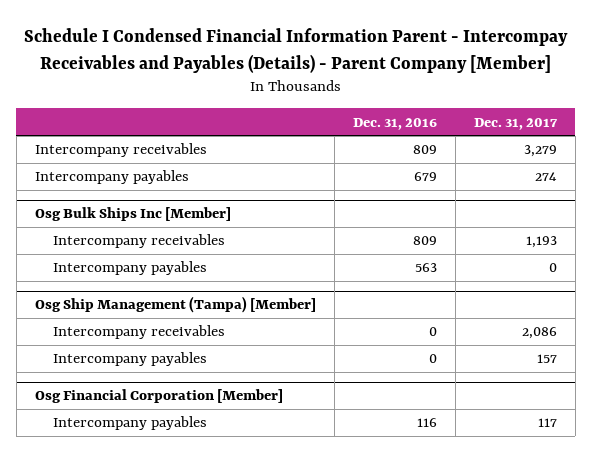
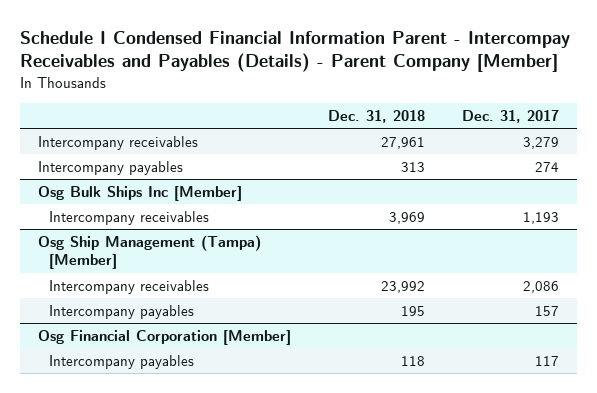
- | Dec. 31, 2016 | Dec. 31, 2017
+ | Dec. 31, 2018 | Dec. 31, 2017
@ Osg Bulk Ships Inc [Member]
- Intercompany payables | 563 | 0

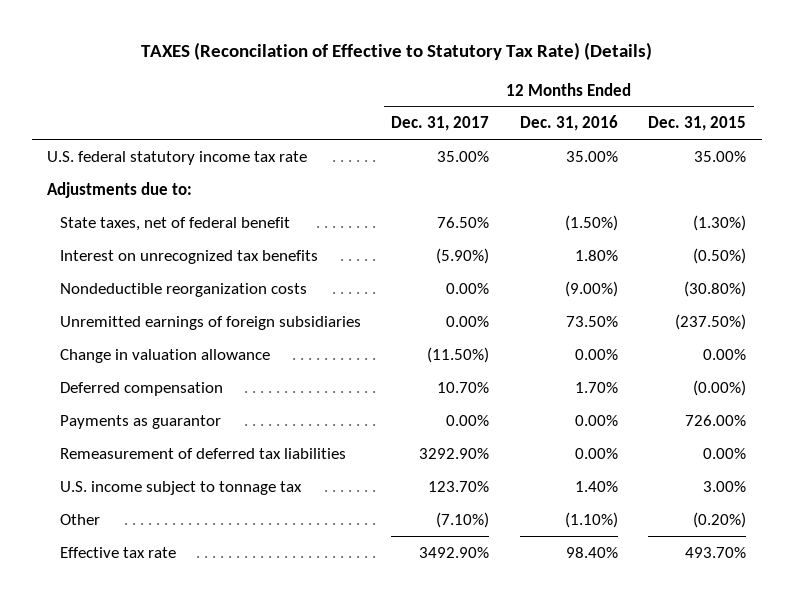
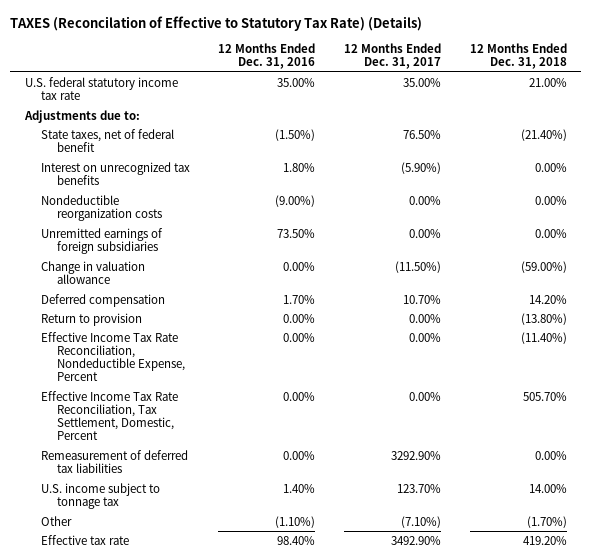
- | 12 Months Ended Dec. 31, 2017 | 12 Months Ended Dec. 31, 2016 | 12 Months Ended Dec. 31, 2015
+ | 12 Months Ended Dec. 31, 2016 | 12 Months Ended Dec. 31, 2017 | 12 Months Ended Dec. 31, 2018
- Payments as guarantor | 0.00% | 0.00% | 726.00%
+ Return to provision | 0.00% | 0.00% | (13.80%)
+ Effective Income Tax Rate Reconciliation, Nondeductible Expense, Percent | 0.00% | 0.00% | (11.40%)
+ Effective Income Tax Rate Reconciliation, Tax Settlement, Domestic, Percent | 0.00% | 0.00% | 505.70%

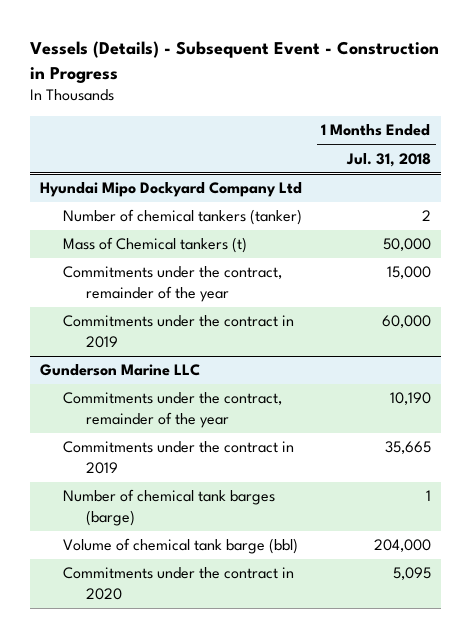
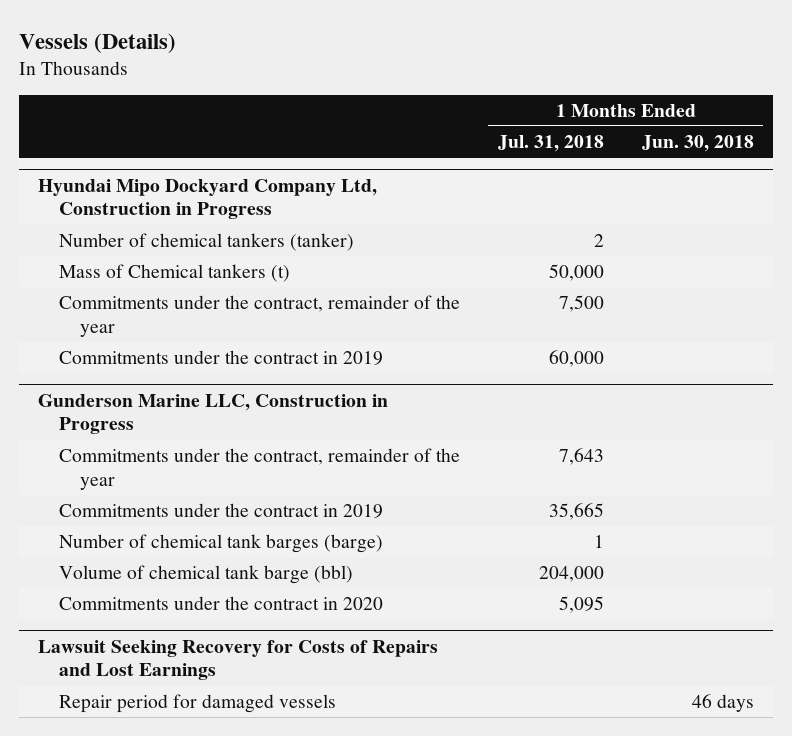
- Vessels (Details) - Subsequent Event - Construction in Progress
+ Vessels (Details)
- | 1 Months Ended Jul. 31, 2018
+ | 1 Months Ended Jul. 31, 2018 | 1 Months Ended Jun. 30, 2018
- Hyundai Mipo Dockyard Company Ltd
+ Hyundai Mipo Dockyard Company Ltd, Construction in Progress
- Commitments under the contract, remainder of the year | 15,000
+ Commitments under the contract, remainder of the year | 7,500 |
- Gunderson Marine LLC
- Commitments under the contract, remainder of the year | 10,190
+ Gunderson Marine LLC, Construction in Progress
+ Commitments under the contract, remainder of the year | 7,643 |
+ Lawsuit Seeking Recovery for Costs of Repairs and Lost Earnings
+ Repair period for damaged vessels | | 46 days

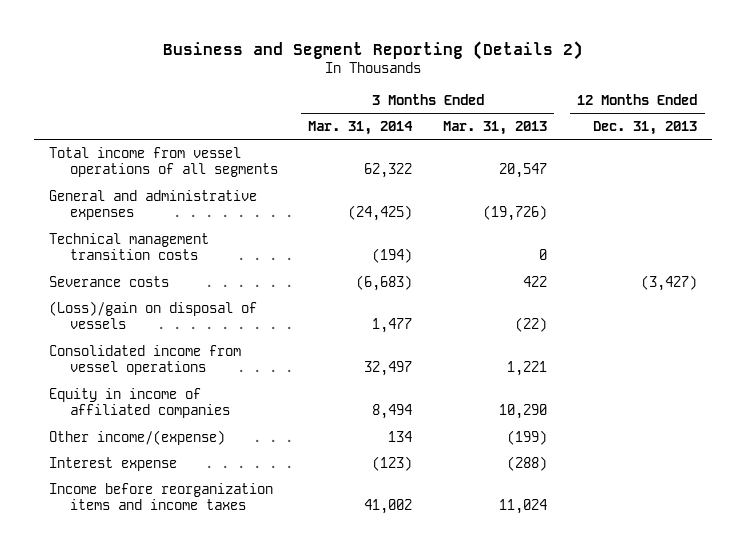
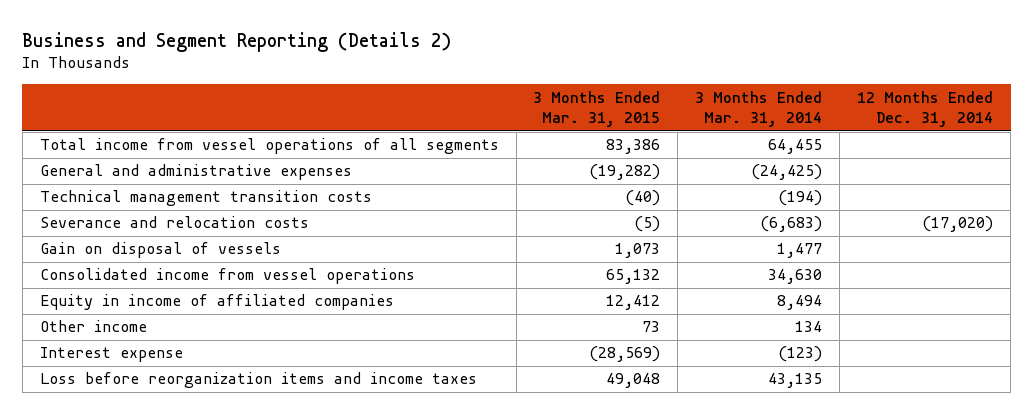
- | 3 Months Ended Mar. 31, 2014 | 3 Months Ended Mar. 31, 2013 | 12 Months Ended Dec. 31, 2013
+ | 3 Months Ended Mar. 31, 2015 | 3 Months Ended Mar. 31, 2014 | 12 Months Ended Dec. 31, 2014
- Total income from vessel operations of all segments | 62,322 | 20,547 |
+ Total income from vessel operations of all segments | 83,386 | 64,455 |
- Severance costs | (6,683) | 422 | (3,427)
- (Loss)/gain on disposal of vessels | 1,477 | (22) |
- Consolidated income from vessel operations | 32,497 | 1,221 |
+ Severance and relocation costs | (5) | (6,683) | (17,020)
+ Gain on disposal of vessels | 1,073 | 1,477 |
+ Consolidated income from vessel operations | 65,132 | 34,630 |
- Other income/(expense) | 134 | (199) |
+ Other income | 73 | 134 |
- Income before reorganization items and income taxes | 41,002 | 11,024 |
+ Loss before reorganization items and income taxes | 49,048 | 43,135 |

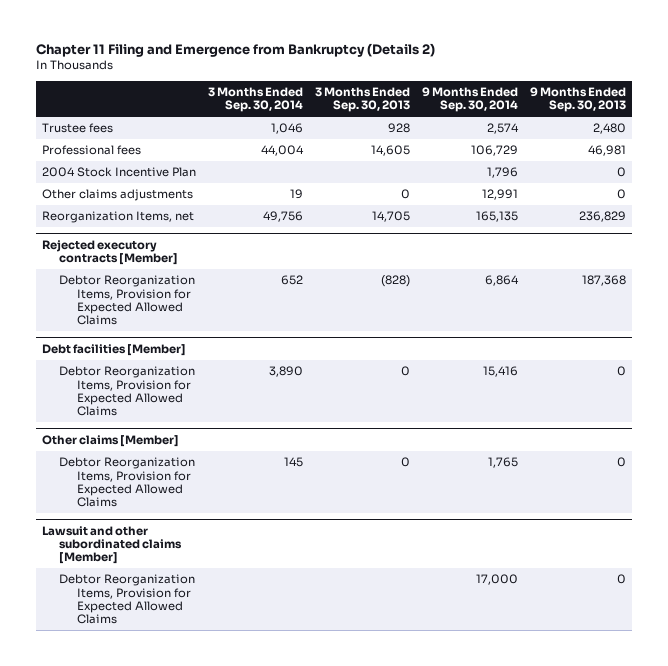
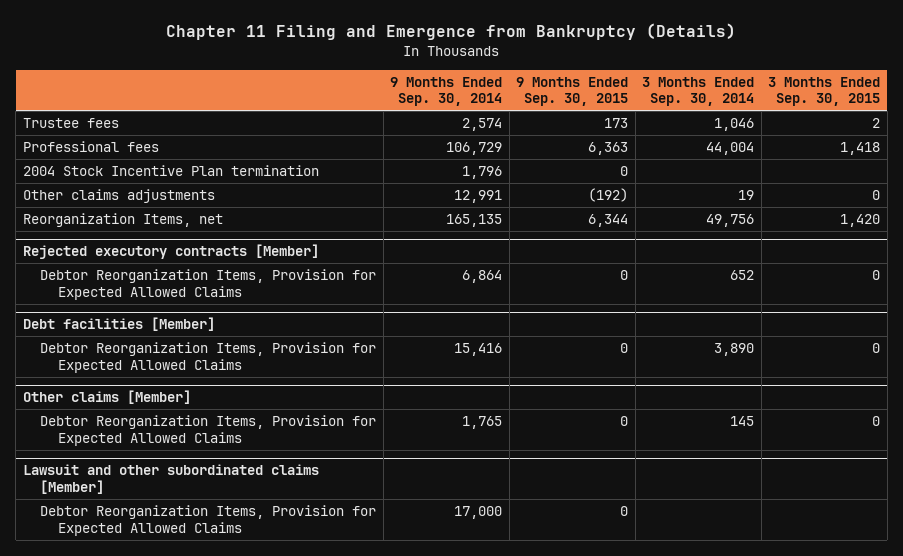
- Chapter 11 Filing and Emergence from Bankruptcy (Details 2)
+ Chapter 11 Filing and Emergence from Bankruptcy (Details)
- | 3 Months Ended Sep. 30, 2014 | 3 Months Ended Sep. 30, 2013 | 9 Months Ended Sep. 30, 2014 | 9 Months Ended Sep. 30, 2013
+ | 9 Months Ended Sep. 30, 2014 | 9 Months Ended Sep. 30, 2015 | 3 Months Ended Sep. 30, 2014 | 3 Months Ended Sep. 30, 2015
- 2004 Stock Incentive Plan | | | 1,796 | 0
+ 2004 Stock Incentive Plan termination | 1,796 | 0 | |

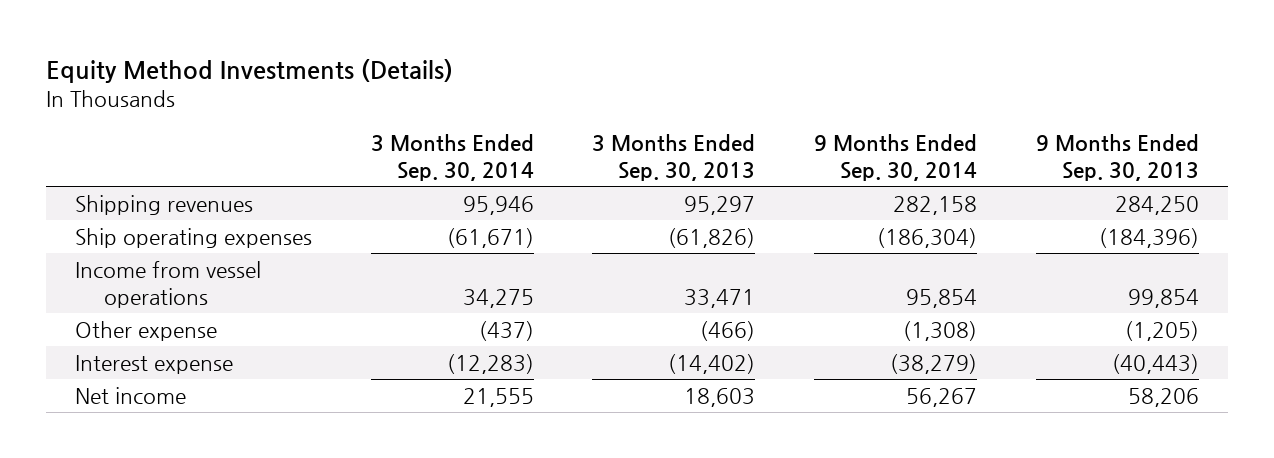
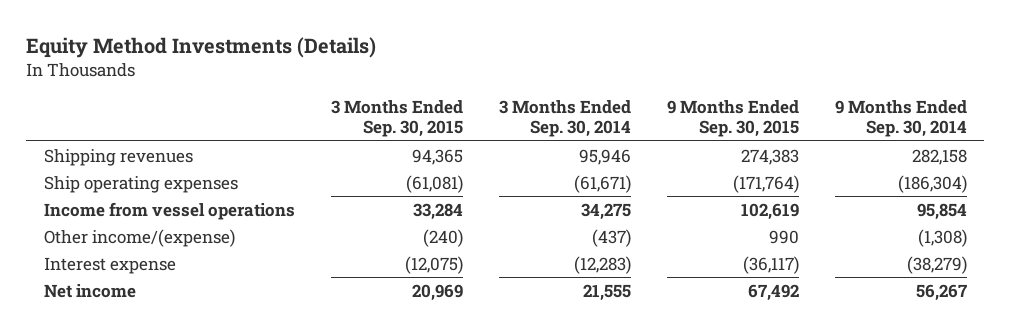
- | 3 Months Ended Sep. 30, 2014 | 3 Months Ended Sep. 30, 2013 | 9 Months Ended Sep. 30, 2014 | 9 Months Ended Sep. 30, 2013
+ | 3 Months Ended Sep. 30, 2015 | 3 Months Ended Sep. 30, 2014 | 9 Months Ended Sep. 30, 2015 | 9 Months Ended Sep. 30, 2014
- Other expense | (437) | (466) | (1,308) | (1,205)
+ Other income/(expense) | (240) | (437) | 990 | (1,308)

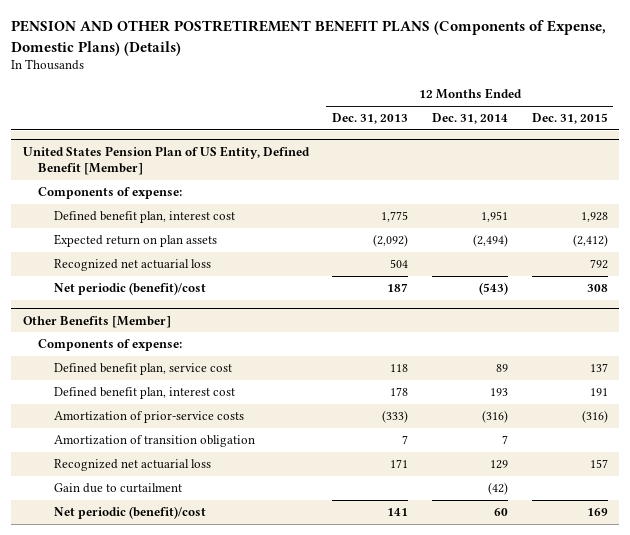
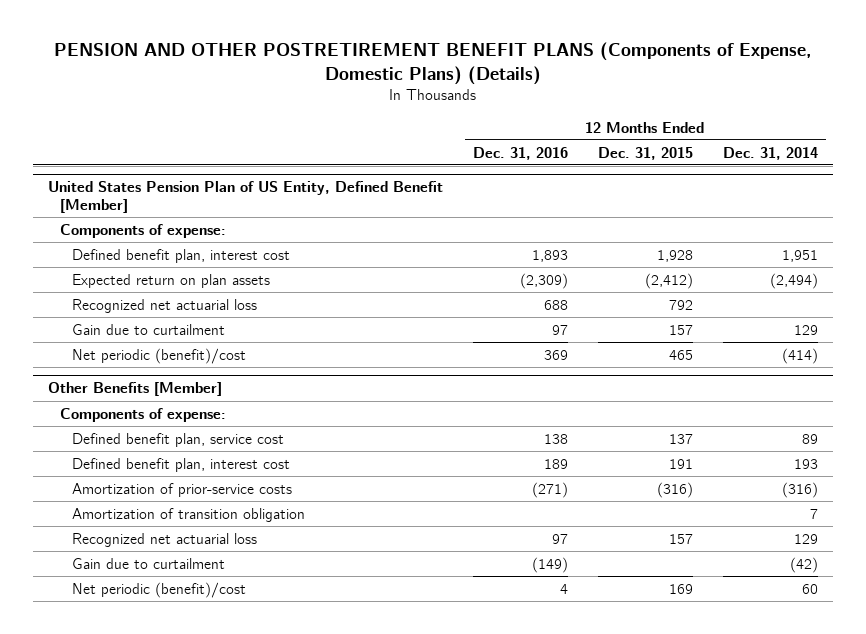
- | 12 Months Ended Dec. 31, 2013 | 12 Months Ended Dec. 31, 2014 | 12 Months Ended Dec. 31, 2015
+ | 12 Months Ended Dec. 31, 2016 | 12 Months Ended Dec. 31, 2015 | 12 Months Ended Dec. 31, 2014
@ United States Pension Plan of US Entity, Defined Benefit [Member]
- Net periodic (benefit)/cost | 187 | (543) | 308
+ Gain due to curtailment | 97 | 157 | 129
+ Net periodic (benefit)/cost | 369 | 465 | (414)

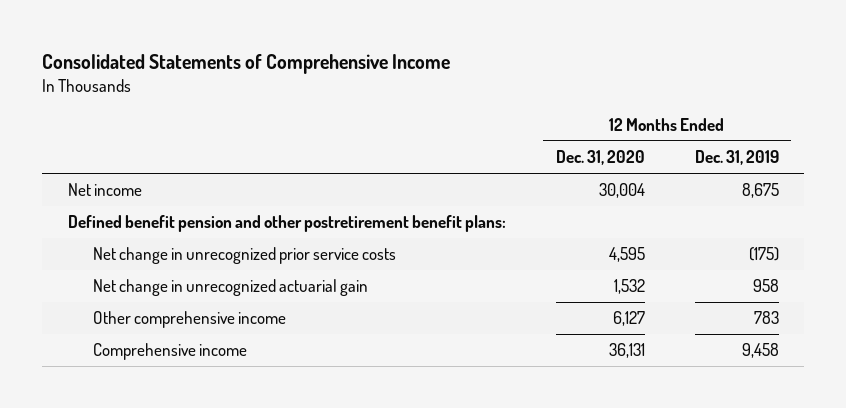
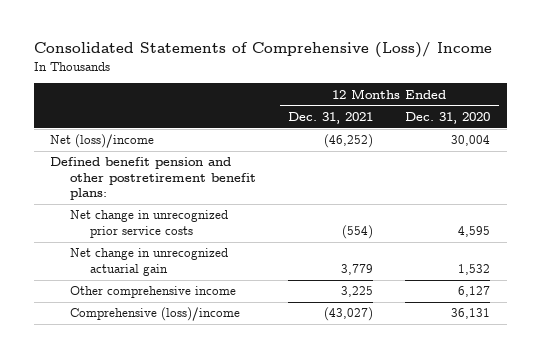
- Consolidated Statements of Comprehensive Income
+ Consolidated Statements of Comprehensive (Loss)/ Income
- | 12 Months Ended Dec. 31, 2020 | 12 Months Ended Dec. 31, 2019
+ | 12 Months Ended Dec. 31, 2021 | 12 Months Ended Dec. 31, 2020
- Net income | 30,004 | 8,675
+ Net (loss)/income | (46,252) | 30,004
- Comprehensive income | 36,131 | 9,458
+ Comprehensive (loss)/income | (43,027) | 36,131

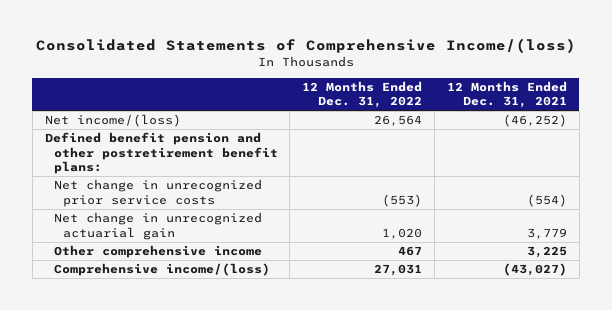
- Consolidated Statements of Comprehensive (Loss)/ Income
+ Consolidated Statements of Comprehensive Income/(loss)
- | 12 Months Ended Dec. 31, 2021 | 12 Months Ended Dec. 31, 2020
+ | 12 Months Ended Dec. 31, 2022 | 12 Months Ended Dec. 31, 2021
- Net (loss)/income | (46,252) | 30,004
+ Net income/(loss) | 26,564 | (46,252)
- Comprehensive (loss)/income | (43,027) | 36,131
+ Comprehensive income/(loss) | 27,031 | (43,027)

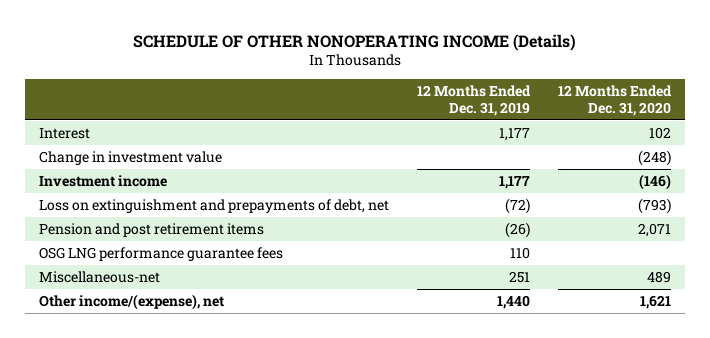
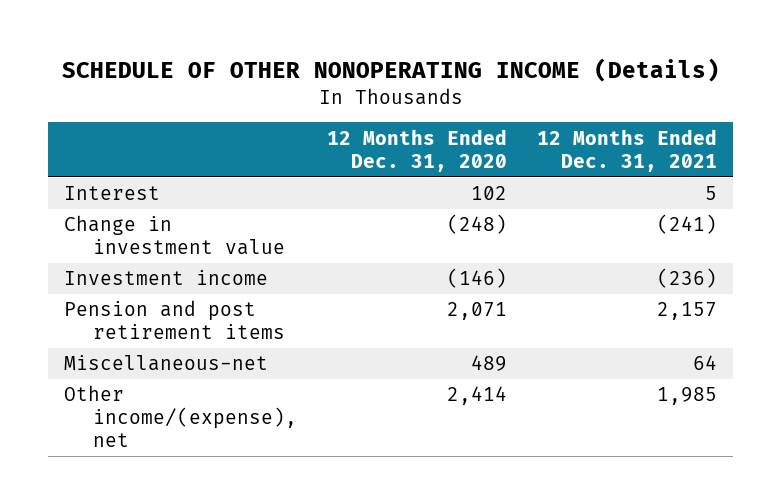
- | 12 Months Ended Dec. 31, 2019 | 12 Months Ended Dec. 31, 2020
+ | 12 Months Ended Dec. 31, 2020 | 12 Months Ended Dec. 31, 2021
- Loss on extinguishment and prepayments of debt, net | (72) | (793)
- OSG LNG performance guarantee fees | 110 |
- Other income/(expense), net | 1,440 | 1,621
+ Other income/(expense), net | 2,414 | 1,985

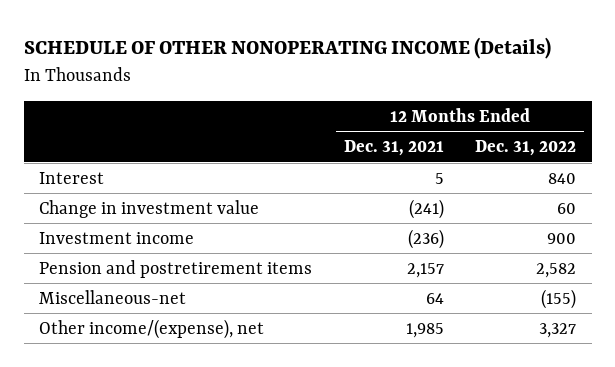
- | 12 Months Ended Dec. 31, 2020 | 12 Months Ended Dec. 31, 2021
+ | 12 Months Ended Dec. 31, 2021 | 12 Months Ended Dec. 31, 2022
- Pension and post retirement items | 2,071 | 2,157
+ Pension and postretirement items | 2,157 | 2,582

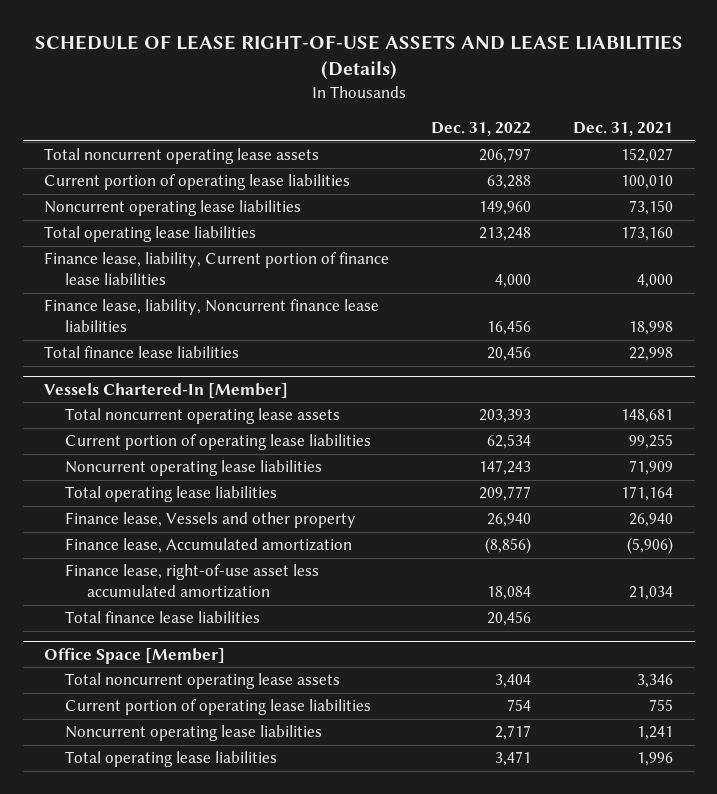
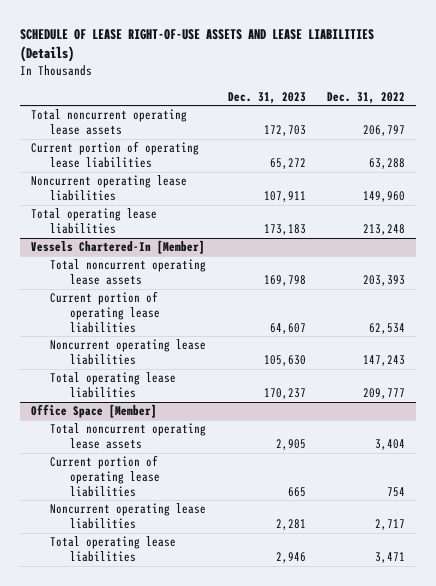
- | Dec. 31, 2022 | Dec. 31, 2021
+ | Dec. 31, 2023 | Dec. 31, 2022
- Finance lease, liability, Current portion of finance lease liabilities | 4,000 | 4,000
- Finance lease, liability, Noncurrent finance lease liabilities | 16,456 | 18,998
- Total finance lease liabilities | 20,456 | 22,998
@ Vessels Chartered-In [Member]
- Finance lease, Vessels and other property | 26,940 | 26,940
- Finance lease, Accumulated amortization | (8,856) | (5,906)
- Finance lease, right-of-use asset less accumulated amortization | 18,084 | 21,034
- Total finance lease liabilities | 20,456 |

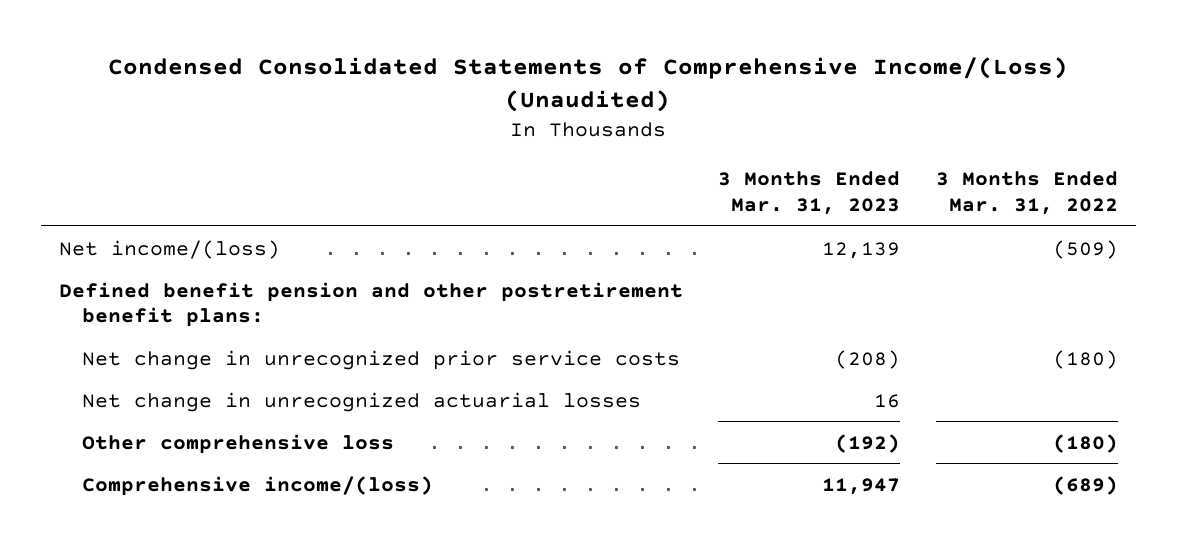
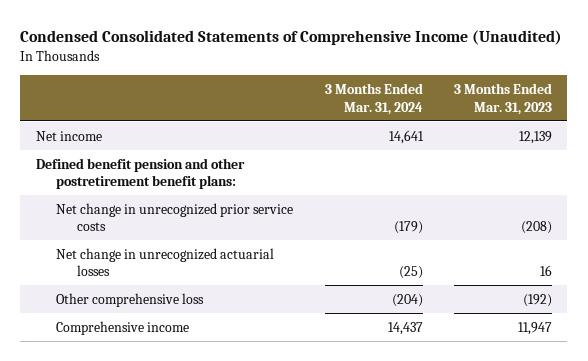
- Condensed Consolidated Statements of Comprehensive Income/(Loss) (Unaudited)
+ Condensed Consolidated Statements of Comprehensive Income (Unaudited)
- | 3 Months Ended Mar. 31, 2023 | 3 Months Ended Mar. 31, 2022
+ | 3 Months Ended Mar. 31, 2024 | 3 Months Ended Mar. 31, 2023
- Net income/(loss) | 12,139 | (509)
+ Net income | 14,641 | 12,139
- Comprehensive income/(loss) | 11,947 | (689)
+ Comprehensive income | 14,437 | 11,947

